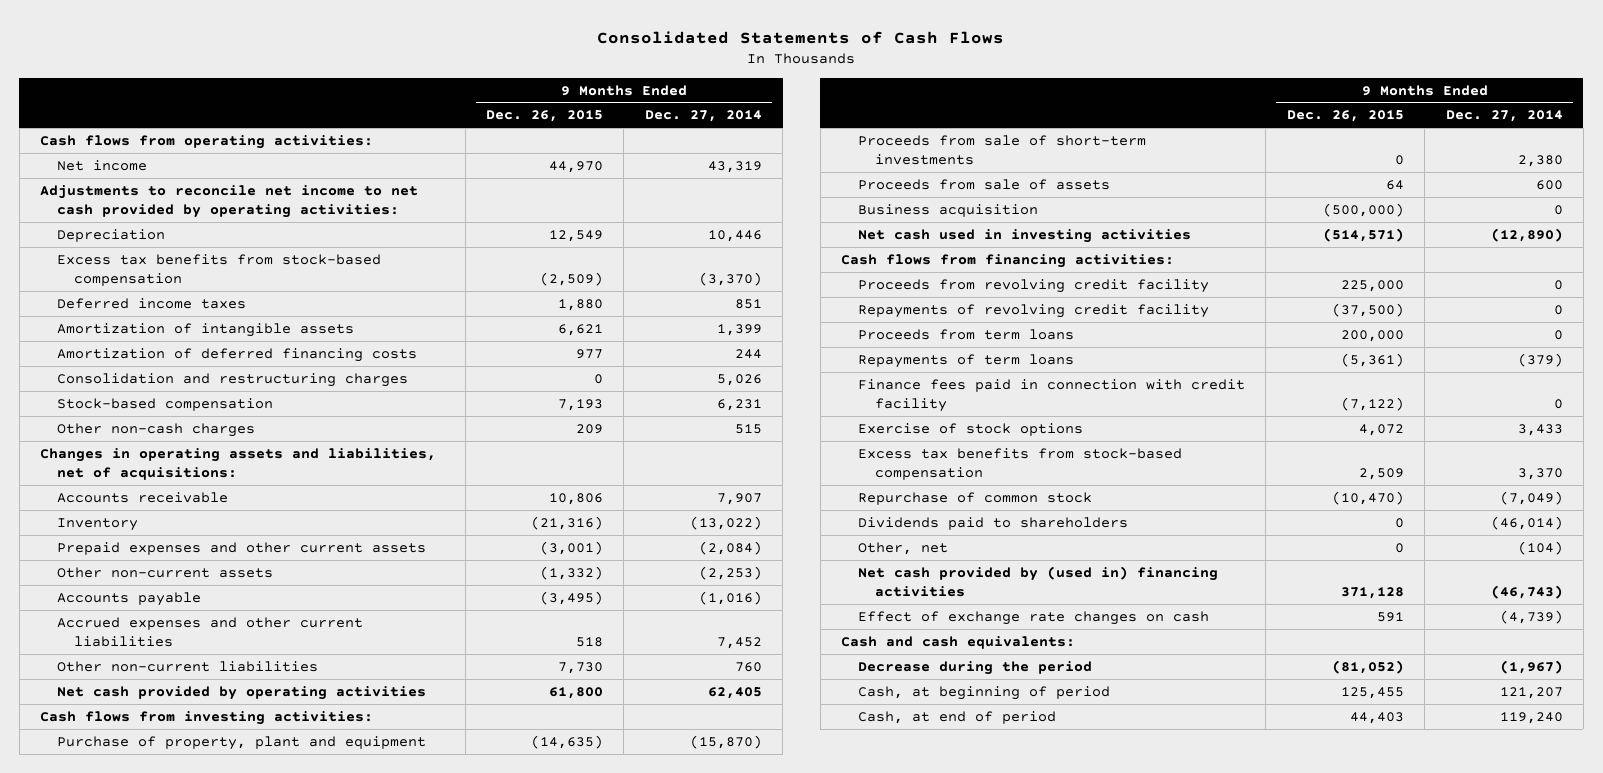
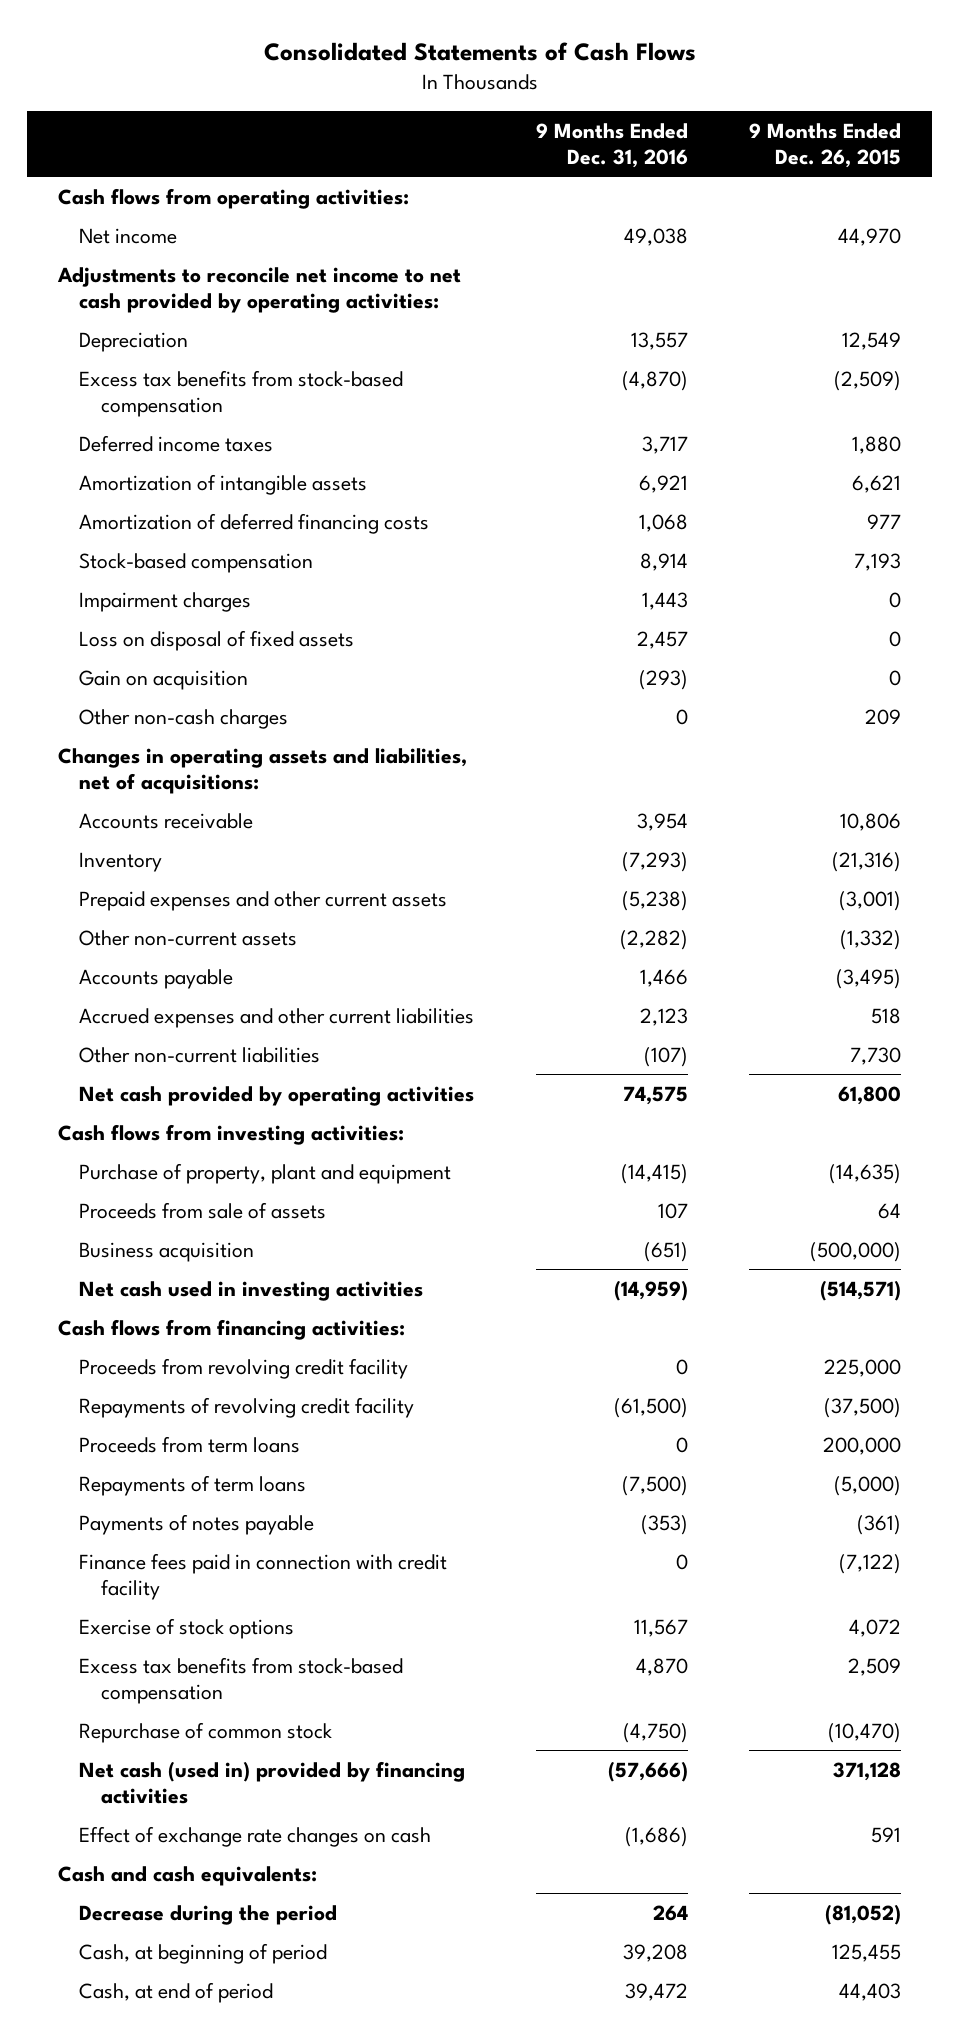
- | 9 Months Ended Dec. 26, 2015 | 9 Months Ended Dec. 27, 2014
+ | 9 Months Ended Dec. 31, 2016 | 9 Months Ended Dec. 26, 2015
- Consolidation and restructuring charges | 0 | 5,026
+ Impairment charges | 1,443 | 0
+ Loss on disposal of fixed assets | 2,457 | 0
+ Gain on acquisition | (293) | 0
- Proceeds from sale of short-term investments | 0 | 2,380
- Repayments of term loans | (5,361) | (379)
+ Repayments of term loans | (7,500) | (5,000)
+ Payments of notes payable | (353) | (361)
- Dividends paid to shareholders | 0 | (46,014)
- Other, net | 0 | (104)
- Net cash provided by (used in) financing activities | 371,128 | (46,743)
+ Net cash (used in) provided by financing activities | (57,666) | 371,128

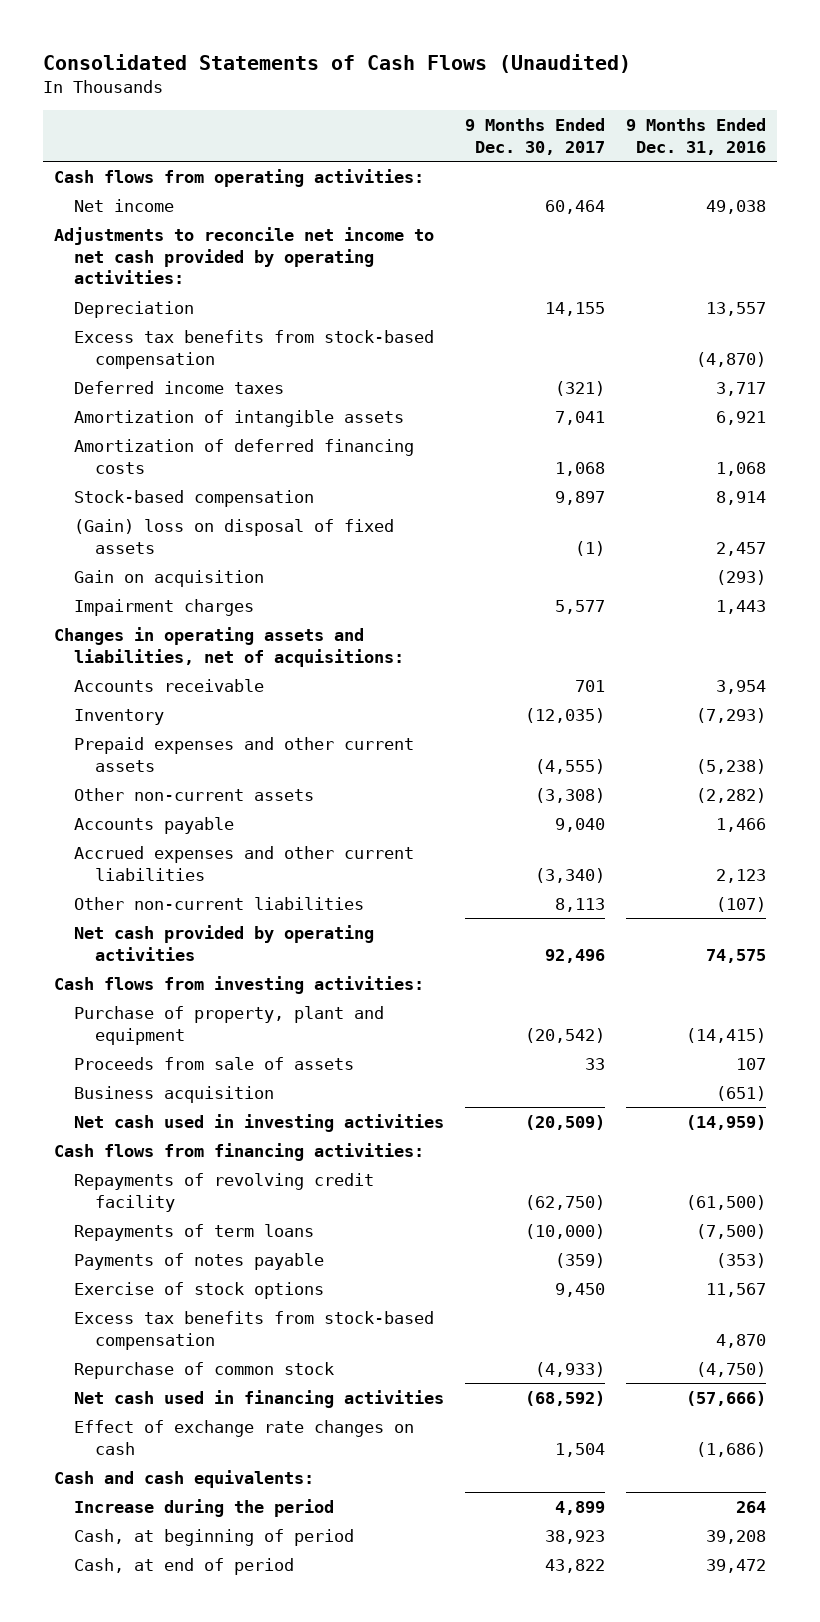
- Consolidated Statements of Cash Flows
+ Consolidated Statements of Cash Flows (Unaudited)
- | 9 Months Ended Dec. 31, 2016 | 9 Months Ended Dec. 26, 2015
+ | 9 Months Ended Dec. 30, 2017 | 9 Months Ended Dec. 31, 2016
- Loss on disposal of fixed assets | 2,457 | 0
+ (Gain) loss on disposal of fixed assets | (1) | 2,457
- Other non-cash charges | 0 | 209
moved down: Impairment charges | 5,577 | 1,443
- Proceeds from revolving credit facility | 0 | 225,000
- Proceeds from term loans | 0 | 200,000
- Finance fees paid in connection with credit facility | 0 | (7,122)
- Net cash (used in) provided by financing activities | (57,666) | 371,128
+ Net cash used in financing activities | (68,592) | (57,666)
- Decrease during the period | 264 | (81,052)
+ Increase during the period | 4,899 | 264

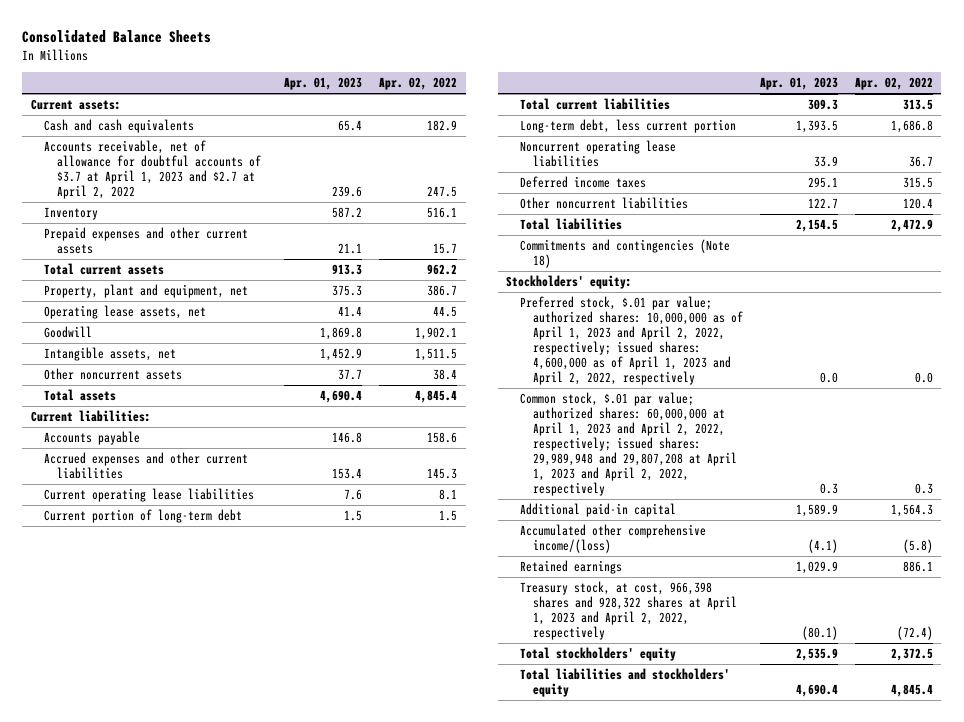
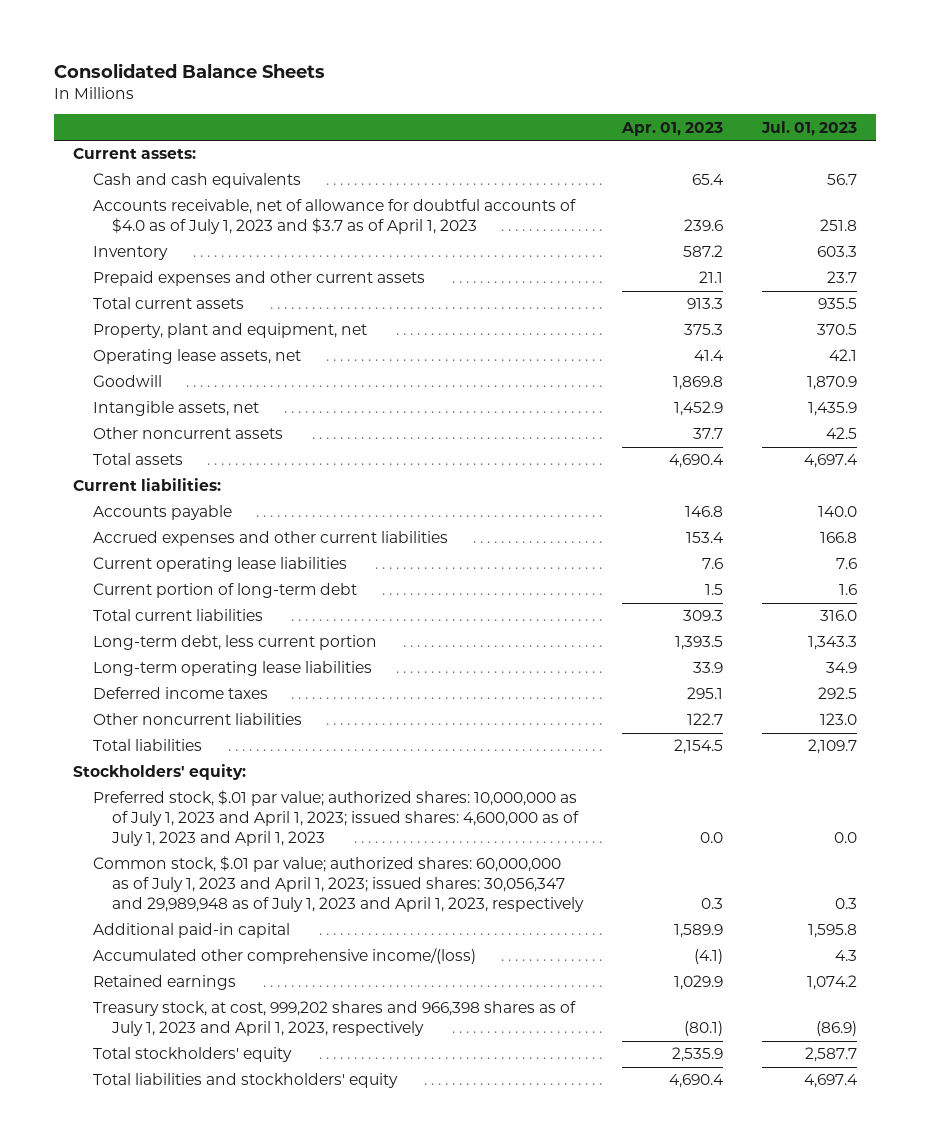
- | Apr. 01, 2023 | Apr. 02, 2022
+ | Apr. 01, 2023 | Jul. 01, 2023
- Accounts receivable, net of allowance for doubtful accounts of $3.7 at April 1, 2023 and $2.7 at April 2, 2022 | 239.6 | 247.5
+ Accounts receivable, net of allowance for doubtful accounts of $4.0 as of July 1, 2023 and $3.7 as of April 1, 2023 | 239.6 | 251.8
- Noncurrent operating lease liabilities | 33.9 | 36.7
+ Long-term operating lease liabilities | 33.9 | 34.9
- Commitments and contingencies (Note 18)
- Preferred stock, $.01 par value; authorized shares: 10,000,000 as of April 1, 2023 and April 2, 2022, respectively; issued shares: 4,600,000 as of April 1, 2023 and April 2, 2022, respectively | 0.0 | 0.0
- Common stock, $.01 par value; authorized shares: 60,000,000 at April 1, 2023 and April 2, 2022, respectively; issued shares: 29,989,948 and 29,807,208 at April 1, 2023 and April 2, 2022, respectively | 0.3 | 0.3
+ Preferred stock, $.01 par value; authorized shares: 10,000,000 as of July 1, 2023 and April 1, 2023; issued shares: 4,600,000 as of July 1, 2023 and April 1, 2023 | 0.0 | 0.0
+ Common stock, $.01 par value; authorized shares: 60,000,000 as of July 1, 2023 and April 1, 2023; issued shares: 30,056,347 and 29,989,948 as of July 1, 2023 and April 1, 2023, respectively | 0.3 | 0.3
- Treasury stock, at cost, 966,398 shares and 928,322 shares at April 1, 2023 and April 2, 2022, respectively | (80.1) | (72.4)
+ Treasury stock, at cost, 999,202 shares and 966,398 shares as of July 1, 2023 and April 1, 2023, respectively | (80.1) | (86.9)

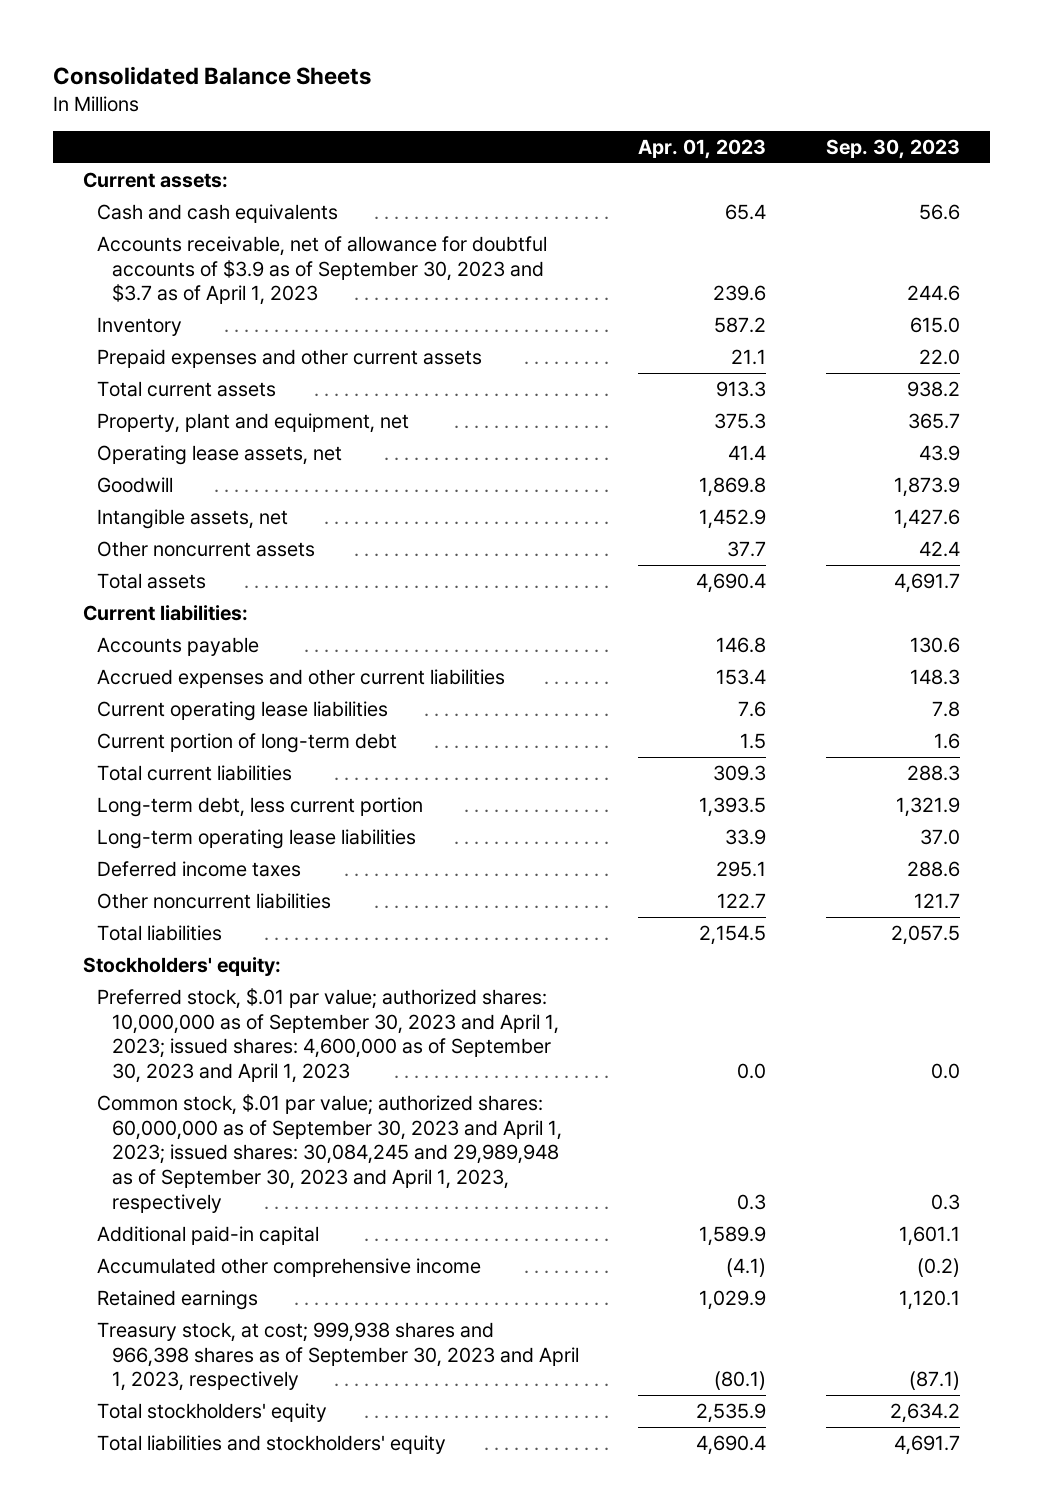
- | Apr. 01, 2023 | Jul. 01, 2023
+ | Apr. 01, 2023 | Sep. 30, 2023
- Accounts receivable, net of allowance for doubtful accounts of $4.0 as of July 1, 2023 and $3.7 as of April 1, 2023 | 239.6 | 251.8
+ Accounts receivable, net of allowance for doubtful accounts of $3.9 as of September 30, 2023 and $3.7 as of April 1, 2023 | 239.6 | 244.6
- Preferred stock, $.01 par value; authorized shares: 10,000,000 as of July 1, 2023 and April 1, 2023; issued shares: 4,600,000 as of July 1, 2023 and April 1, 2023 | 0.0 | 0.0
- Common stock, $.01 par value; authorized shares: 60,000,000 as of July 1, 2023 and April 1, 2023; issued shares: 30,056,347 and 29,989,948 as of July 1, 2023 and April 1, 2023, respectively | 0.3 | 0.3
+ Preferred stock, $.01 par value; authorized shares: 10,000,000 as of September 30, 2023 and April 1, 2023; issued shares: 4,600,000 as of September 30, 2023 and April 1, 2023 | 0.0 | 0.0
+ Common stock, $.01 par value; authorized shares: 60,000,000 as of September 30, 2023 and April 1, 2023; issued shares: 30,084,245 and 29,989,948 as of September 30, 2023 and April 1, 2023, respectively | 0.3 | 0.3
- Accumulated other comprehensive income/(loss) | (4.1) | 4.3
+ Accumulated other comprehensive income | (4.1) | (0.2)
- Treasury stock, at cost, 999,202 shares and 966,398 shares as of July 1, 2023 and April 1, 2023, respectively | (80.1) | (86.9)
+ Treasury stock, at cost; 999,938 shares and 966,398 shares as of September 30, 2023 and April 1, 2023, respectively | (80.1) | (87.1)

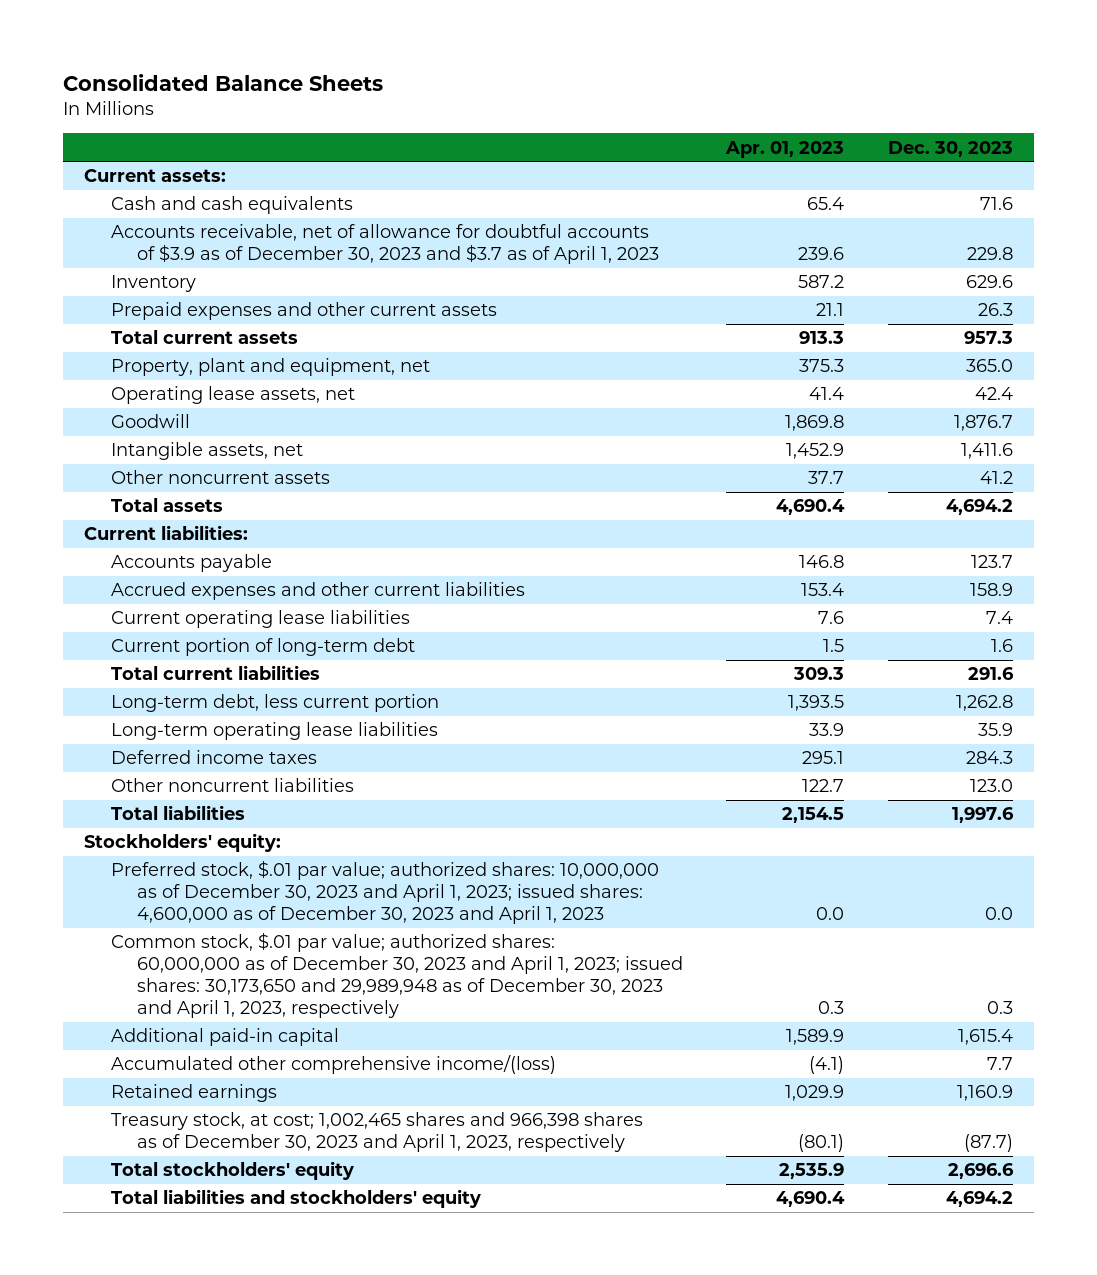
- | Apr. 01, 2023 | Sep. 30, 2023
+ | Apr. 01, 2023 | Dec. 30, 2023
- Accounts receivable, net of allowance for doubtful accounts of $3.9 as of September 30, 2023 and $3.7 as of April 1, 2023 | 239.6 | 244.6
+ Accounts receivable, net of allowance for doubtful accounts of $3.9 as of December 30, 2023 and $3.7 as of April 1, 2023 | 239.6 | 229.8
- Preferred stock, $.01 par value; authorized shares: 10,000,000 as of September 30, 2023 and April 1, 2023; issued shares: 4,600,000 as of September 30, 2023 and April 1, 2023 | 0.0 | 0.0
- Common stock, $.01 par value; authorized shares: 60,000,000 as of September 30, 2023 and April 1, 2023; issued shares: 30,084,245 and 29,989,948 as of September 30, 2023 and April 1, 2023, respectively | 0.3 | 0.3
+ Preferred stock, $.01 par value; authorized shares: 10,000,000 as of December 30, 2023 and April 1, 2023; issued shares: 4,600,000 as of December 30, 2023 and April 1, 2023 | 0.0 | 0.0
+ Common stock, $.01 par value; authorized shares: 60,000,000 as of December 30, 2023 and April 1, 2023; issued shares: 30,173,650 and 29,989,948 as of December 30, 2023 and April 1, 2023, respectively | 0.3 | 0.3
- Accumulated other comprehensive income | (4.1) | (0.2)
+ Accumulated other comprehensive income/(loss) | (4.1) | 7.7
- Treasury stock, at cost; 999,938 shares and 966,398 shares as of September 30, 2023 and April 1, 2023, respectively | (80.1) | (87.1)
+ Treasury stock, at cost; 1,002,465 shares and 966,398 shares as of December 30, 2023 and April 1, 2023, respectively | (80.1) | (87.7)

